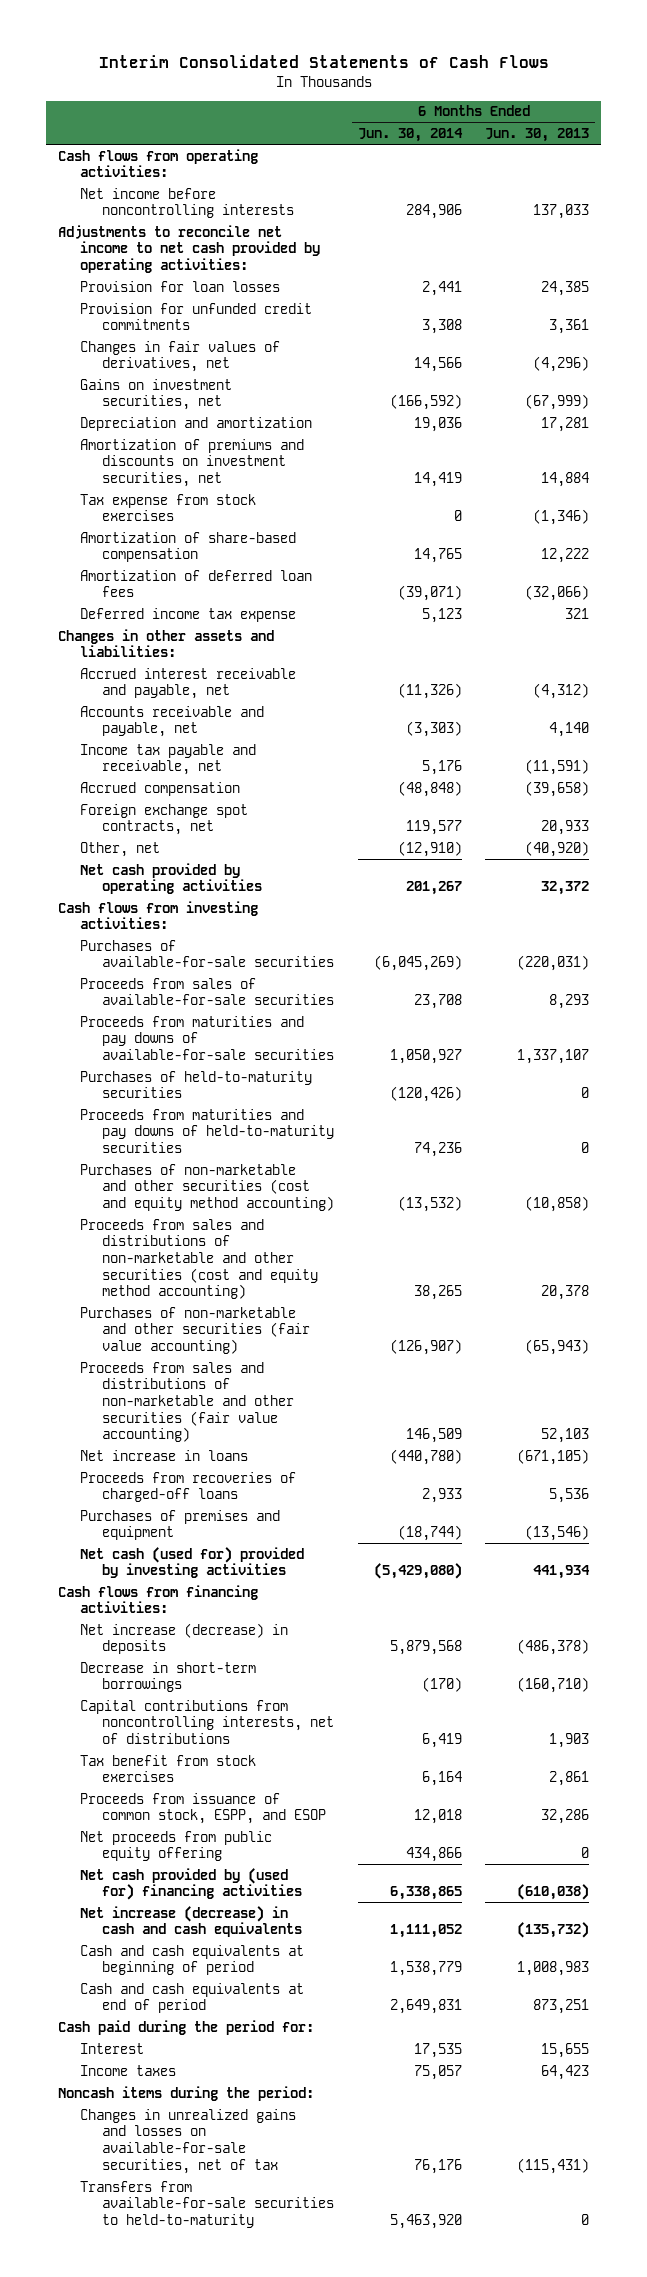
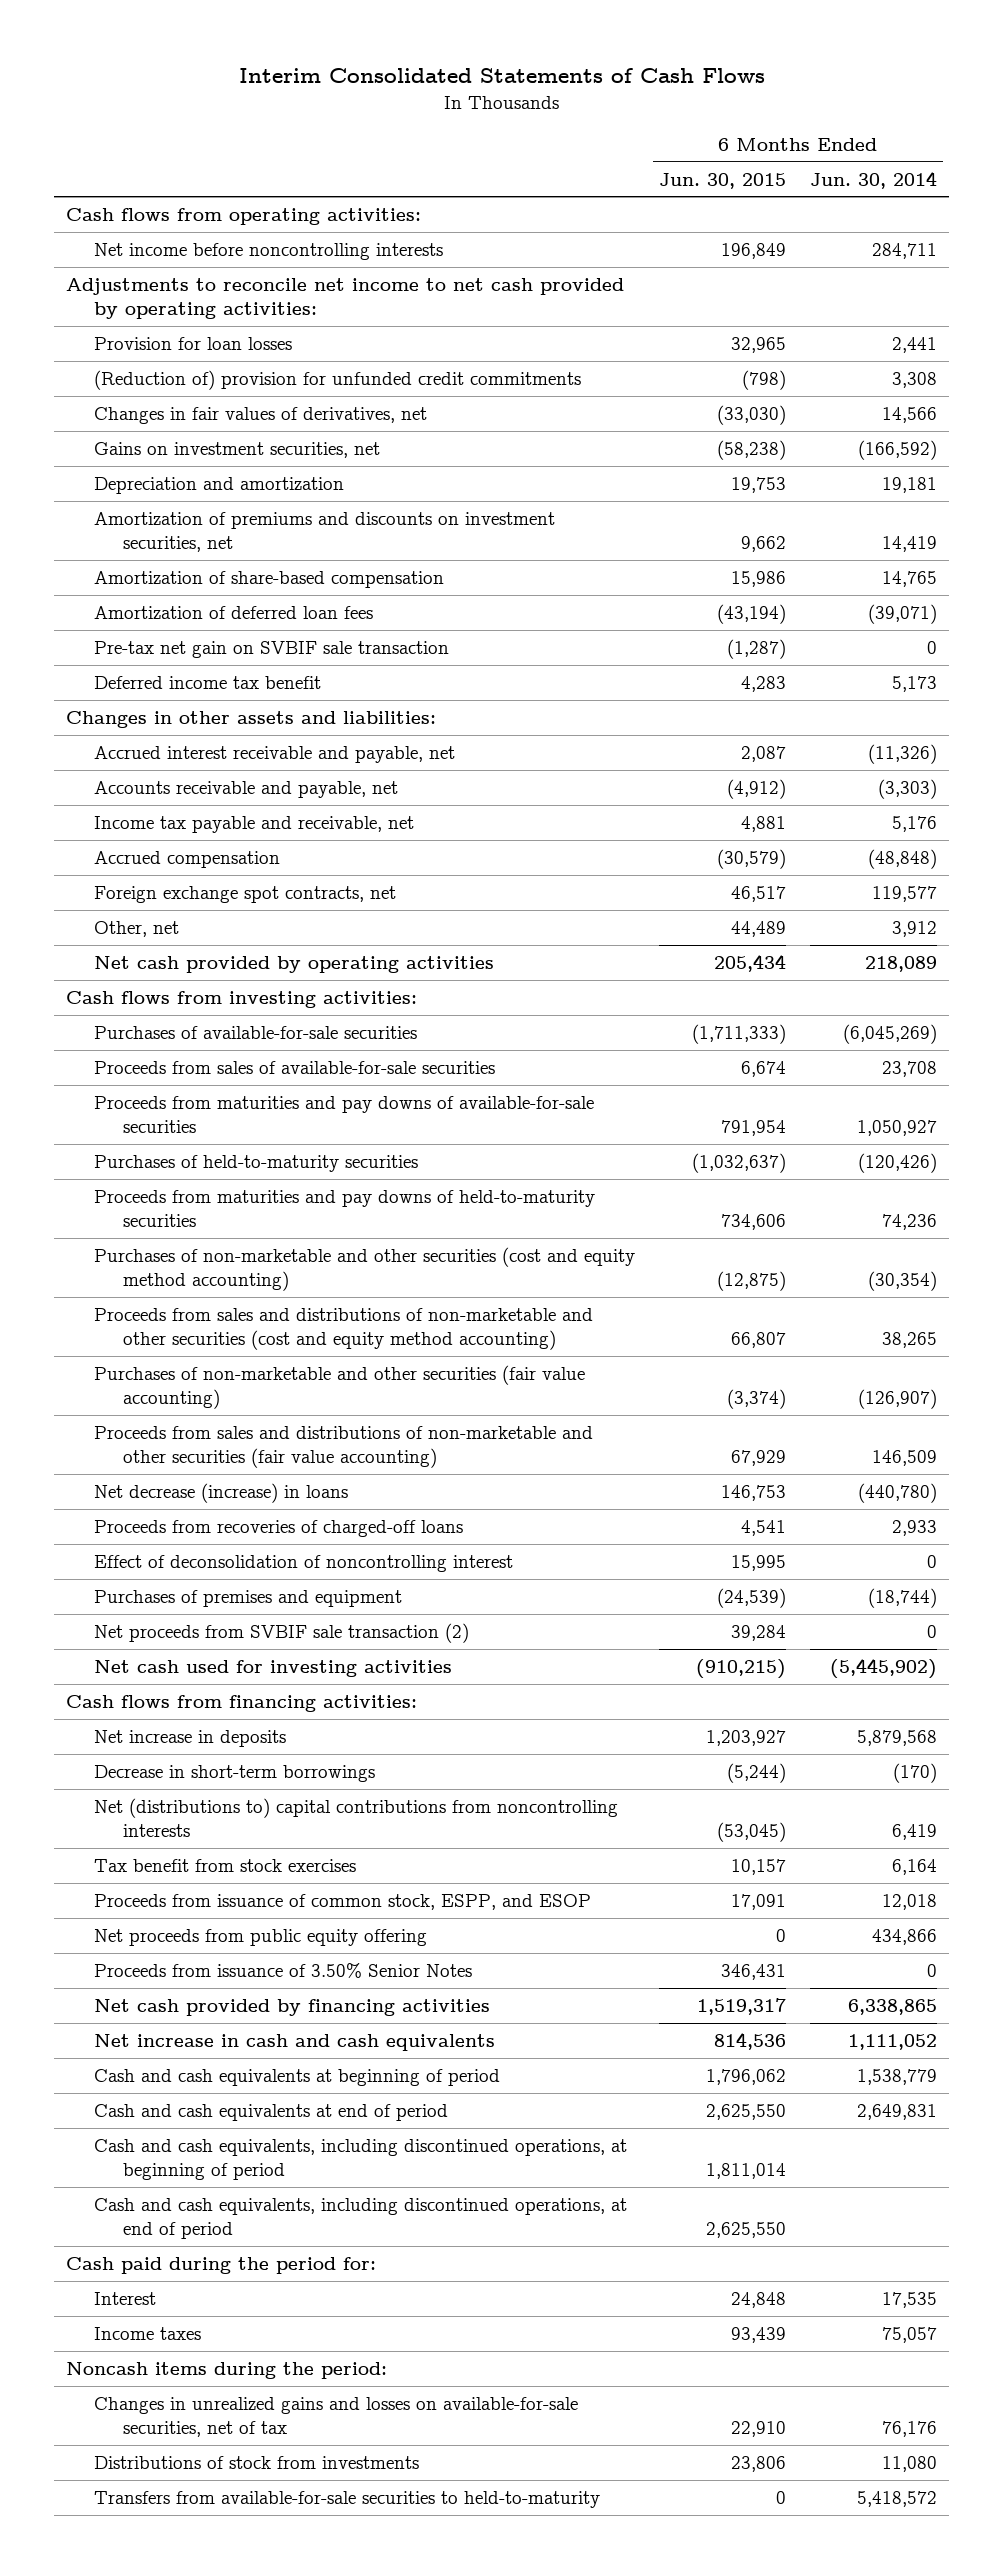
- | 6 Months Ended Jun. 30, 2014 | 6 Months Ended Jun. 30, 2013
+ | 6 Months Ended Jun. 30, 2015 | 6 Months Ended Jun. 30, 2014
- Net income before noncontrolling interests | 284,906 | 137,033
+ Net income before noncontrolling interests | 196,849 | 284,711
- Provision for unfunded credit commitments | 3,308 | 3,361
+ (Reduction of) provision for unfunded credit commitments | (798) | 3,308
- Depreciation and amortization | 19,036 | 17,281
+ Depreciation and amortization | 19,753 | 19,181
- Tax expense from stock exercises | 0 | (1,346)
- Deferred income tax expense | 5,123 | 321
+ Pre-tax net gain on SVBIF sale transaction | (1,287) | 0
+ Deferred income tax benefit | 4,283 | 5,173
- Other, net | (12,910) | (40,920)
- Net cash provided by operating activities | 201,267 | 32,372
+ Other, net | 44,489 | 3,912
+ Net cash provided by operating activities | 205,434 | 218,089
- Purchases of non-marketable and other securities (cost and equity method accounting) | (13,532) | (10,858)
+ Purchases of non-marketable and other securities (cost and equity method accounting) | (12,875) | (30,354)
- Net increase in loans | (440,780) | (671,105)
+ Net decrease (increase) in loans | 146,753 | (440,780)
+ Effect of deconsolidation of noncontrolling interest | 15,995 | 0
- Net cash (used for) provided by investing activities | (5,429,080) | 441,934
+ Net proceeds from SVBIF sale transaction (2) | 39,284 | 0
+ Net cash used for investing activities | (910,215) | (5,445,902)
- Net increase (decrease) in deposits | 5,879,568 | (486,378)
+ Net increase in deposits | 1,203,927 | 5,879,568
- Capital contributions from noncontrolling interests, net of distributions | 6,419 | 1,903
+ Net (distributions to) capital contributions from noncontrolling interests | (53,045) | 6,419
- Net cash provided by (used for) financing activities | 6,338,865 | (610,038)
- Net increase (decrease) in cash and cash equivalents | 1,111,052 | (135,732)
+ Proceeds from issuance of 3.50% Senior Notes | 346,431 | 0
+ Net cash provided by financing activities | 1,519,317 | 6,338,865
+ Net increase in cash and cash equivalents | 814,536 | 1,111,052
+ Cash and cash equivalents, including discontinued operations, at beginning of period | 1,811,014 |
+ Cash and cash equivalents, including discontinued operations, at end of period | 2,625,550 |
- Transfers from available-for-sale securities to held-to-maturity | 5,463,920 | 0
+ Distributions of stock from investments | 23,806 | 11,080
+ Transfers from available-for-sale securities to held-to-maturity | 0 | 5,418,572

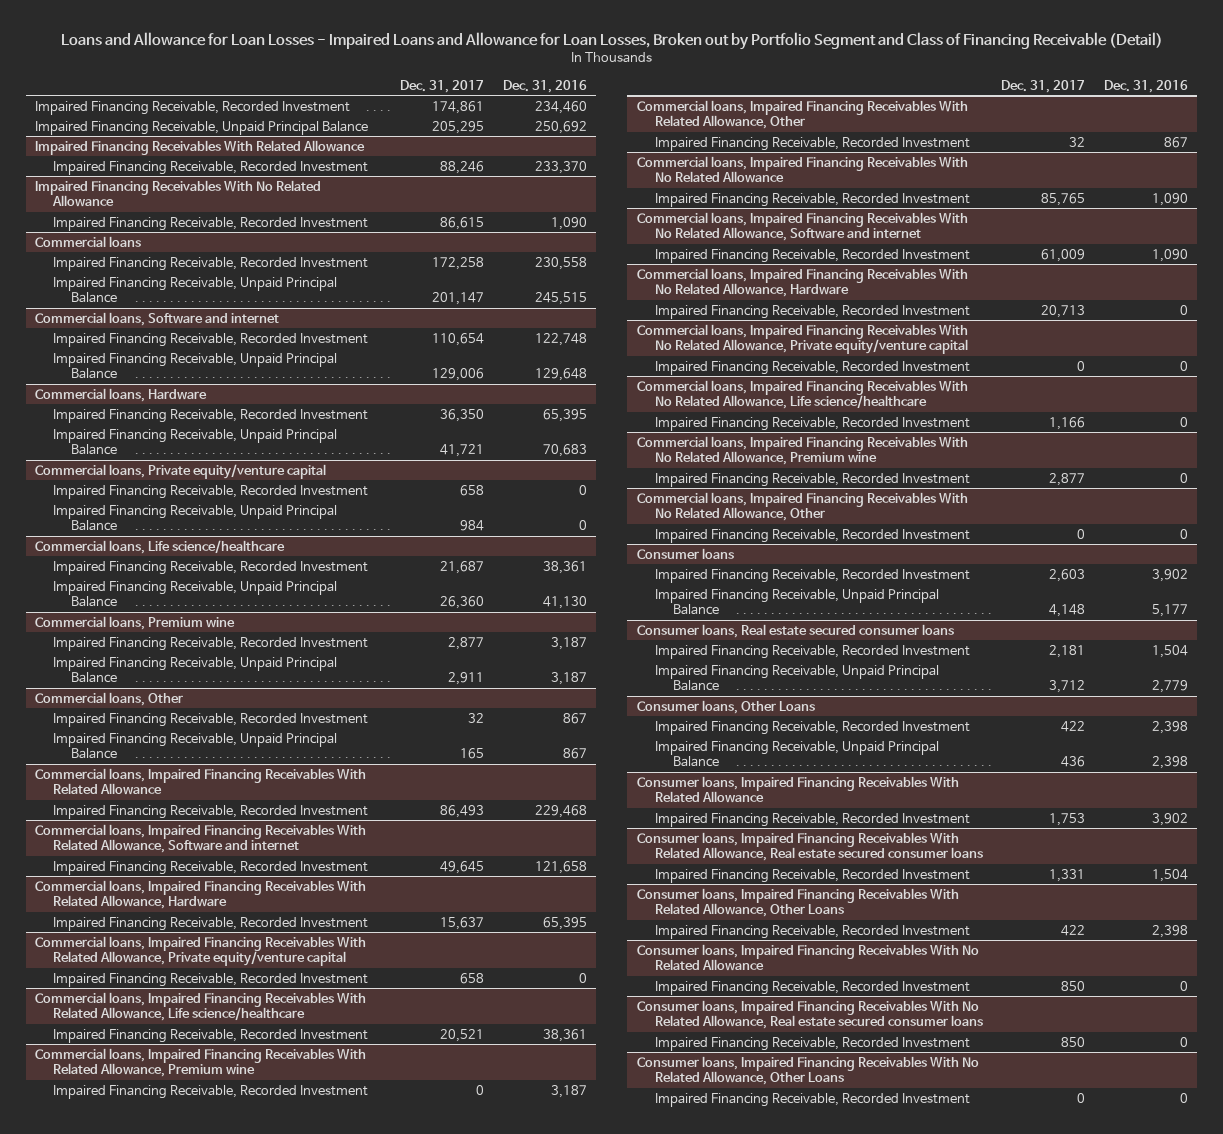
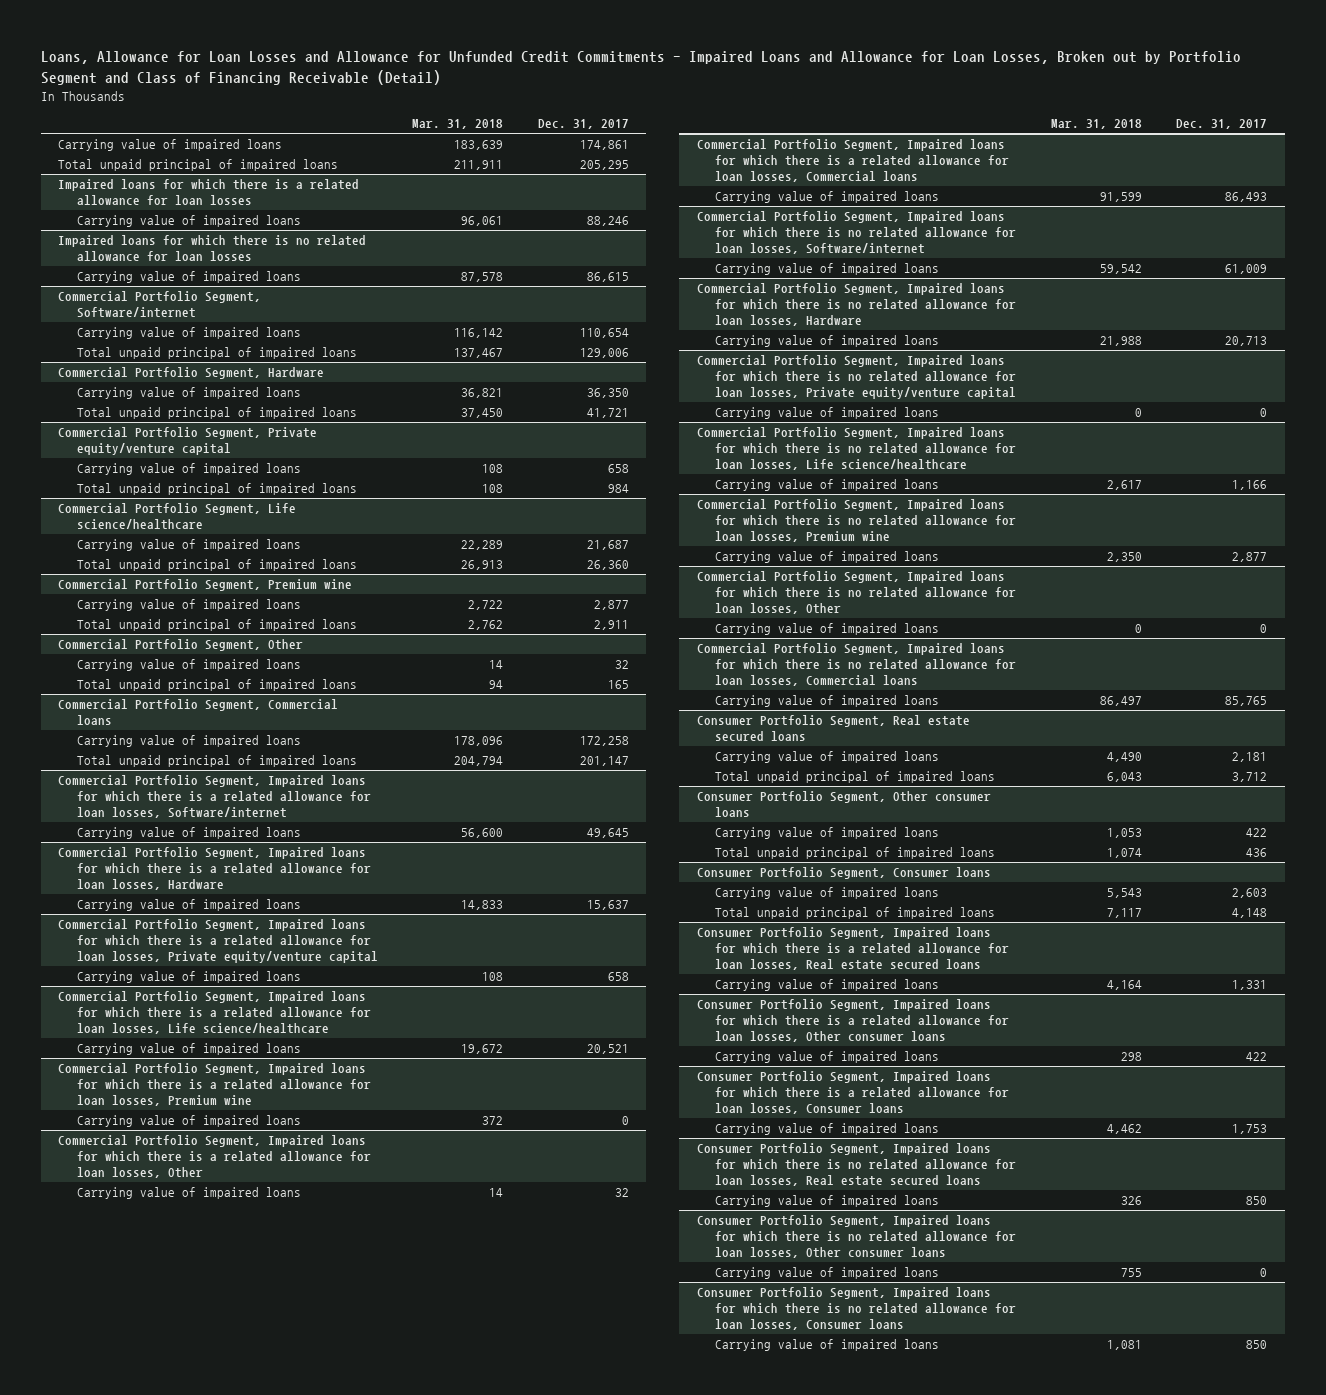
- Loans and Allowance for Loan Losses - Impaired Loans and Allowance for Loan Losses, Broken out by Portfolio Segment and Class of Financing Receivable (Detail)
+ Loans, Allowance for Loan Losses and Allowance for Unfunded Credit Commitments - Impaired Loans and Allowance for Loan Losses, Broken out by Portfolio Segment and Class of Financing Receivable (Detail)
- | Dec. 31, 2017 | Dec. 31, 2016
+ | Mar. 31, 2018 | Dec. 31, 2017
- Impaired Financing Receivable, Recorded Investment | 174,861 | 234,460
- Impaired Financing Receivable, Unpaid Principal Balance | 205,295 | 250,692
- Impaired Financing Receivables With Related Allowance
- Impaired Financing Receivable, Recorded Investment | 88,246 | 233,370
- Impaired Financing Receivables With No Related Allowance
- Impaired Financing Receivable, Recorded Investment | 86,615 | 1,090
- Commercial loans
- Impaired Financing Receivable, Recorded Investment | 172,258 | 230,558
- Impaired Financing Receivable, Unpaid Principal Balance | 201,147 | 245,515
- Commercial loans, Software and internet
- Impaired Financing Receivable, Recorded Investment | 110,654 | 122,748
- Impaired Financing Receivable, Unpaid Principal Balance | 129,006 | 129,648
- Commercial loans, Hardware
- Impaired Financing Receivable, Recorded Investment | 36,350 | 65,395
- Impaired Financing Receivable, Unpaid Principal Balance | 41,721 | 70,683
- Commercial loans, Private equity/venture capital
- Impaired Financing Receivable, Recorded Investment | 658 | 0
- Impaired Financing Receivable, Unpaid Principal Balance | 984 | 0
- Commercial loans, Life science/healthcare
- Impaired Financing Receivable, Recorded Investment | 21,687 | 38,361
- Impaired Financing Receivable, Unpaid Principal Balance | 26,360 | 41,130
- Commercial loans, Premium wine
- Impaired Financing Receivable, Recorded Investment | 2,877 | 3,187
- Impaired Financing Receivable, Unpaid Principal Balance | 2,911 | 3,187
- Commercial loans, Other
- Impaired Financing Receivable, Recorded Investment | 32 | 867
- Impaired Financing Receivable, Unpaid Principal Balance | 165 | 867
- Commercial loans, Impaired Financing Receivables With Related Allowance
- Impaired Financing Receivable, Recorded Investment | 86,493 | 229,468
- Commercial loans, Impaired Financing Receivables With Related Allowance, Software and internet
- Impaired Financing Receivable, Recorded Investment | 49,645 | 121,658
- Commercial loans, Impaired Financing Receivables With Related Allowance, Hardware
- Impaired Financing Receivable, Recorded Investment | 15,637 | 65,395
- Commercial loans, Impaired Financing Receivables With Related Allowance, Private equity/venture capital
- Impaired Financing Receivable, Recorded Investment | 658 | 0
- Commercial loans, Impaired Financing Receivables With Related Allowance, Life science/healthcare
- Impaired Financing Receivable, Recorded Investment | 20,521 | 38,361
- Commercial loans, Impaired Financing Receivables With Related Allowance, Premium wine
- Impaired Financing Receivable, Recorded Investment | 0 | 3,187
- Commercial loans, Impaired Financing Receivables With Related Allowance, Other
- Impaired Financing Receivable, Recorded Investment | 32 | 867
- Commercial loans, Impaired Financing Receivables With No Related Allowance
- Impaired Financing Receivable, Recorded Investment | 85,765 | 1,090
- Commercial loans, Impaired Financing Receivables With No Related Allowance, Software and internet
- Impaired Financing Receivable, Recorded Investment | 61,009 | 1,090
- Commercial loans, Impaired Financing Receivables With No Related Allowance, Hardware
- Impaired Financing Receivable, Recorded Investment | 20,713 | 0
- Commercial loans, Impaired Financing Receivables With No Related Allowance, Private equity/venture capital
- Impaired Financing Receivable, Recorded Investment | 0 | 0
- Commercial loans, Impaired Financing Receivables With No Related Allowance, Life science/healthcare
- Impaired Financing Receivable, Recorded Investment | 1,166 | 0
- Commercial loans, Impaired Financing Receivables With No Related Allowance, Premium wine
- Impaired Financing Receivable, Recorded Investment | 2,877 | 0
- Commercial loans, Impaired Financing Receivables With No Related Allowance, Other
- Impaired Financing Receivable, Recorded Investment | 0 | 0
- Consumer loans
- Impaired Financing Receivable, Recorded Investment | 2,603 | 3,902
- Impaired Financing Receivable, Unpaid Principal Balance | 4,148 | 5,177
- Consumer loans, Real estate secured consumer loans
- Impaired Financing Receivable, Recorded Investment | 2,181 | 1,504
- Impaired Financing Receivable, Unpaid Principal Balance | 3,712 | 2,779
- Consumer loans, Other Loans
- Impaired Financing Receivable, Recorded Investment | 422 | 2,398
- Impaired Financing Receivable, Unpaid Principal Balance | 436 | 2,398
- Consumer loans, Impaired Financing Receivables With Related Allowance
- Impaired Financing Receivable, Recorded Investment | 1,753 | 3,902
- Consumer loans, Impaired Financing Receivables With Related Allowance, Real estate secured consumer loans
- Impaired Financing Receivable, Recorded Investment | 1,331 | 1,504
- Consumer loans, Impaired Financing Receivables With Related Allowance, Other Loans
- Impaired Financing Receivable, Recorded Investment | 422 | 2,398
- Consumer loans, Impaired Financing Receivables With No Related Allowance
- Impaired Financing Receivable, Recorded Investment | 850 | 0
- Consumer loans, Impaired Financing Receivables With No Related Allowance, Real estate secured consumer loans
- Impaired Financing Receivable, Recorded Investment | 850 | 0
- Consumer loans, Impaired Financing Receivables With No Related Allowance, Other Loans
- Impaired Financing Receivable, Recorded Investment | 0 | 0
+ Carrying value of impaired loans | 183,639 | 174,861
+ Total unpaid principal of impaired loans | 211,911 | 205,295
+ Impaired loans for which there is a related allowance for loan losses
+ Carrying value of impaired loans | 96,061 | 88,246
+ Impaired loans for which there is no related allowance for loan losses
+ Carrying value of impaired loans | 87,578 | 86,615
+ Commercial Portfolio Segment, Software/internet
+ Carrying value of impaired loans | 116,142 | 110,654
+ Total unpaid principal of impaired loans | 137,467 | 129,006
+ Commercial Portfolio Segment, Hardware
+ Carrying value of impaired loans | 36,821 | 36,350
+ Total unpaid principal of impaired loans | 37,450 | 41,721
+ Commercial Portfolio Segment, Private equity/venture capital
+ Carrying value of impaired loans | 108 | 658
+ Total unpaid principal of impaired loans | 108 | 984
+ Commercial Portfolio Segment, Life science/healthcare
+ Carrying value of impaired loans | 22,289 | 21,687
+ Total unpaid principal of impaired loans | 26,913 | 26,360
+ Commercial Portfolio Segment, Premium wine
+ Carrying value of impaired loans | 2,722 | 2,877
+ Total unpaid principal of impaired loans | 2,762 | 2,911
+ Commercial Portfolio Segment, Other
+ Carrying value of impaired loans | 14 | 32
+ Total unpaid principal of impaired loans | 94 | 165
+ Commercial Portfolio Segment, Commercial loans
+ Carrying value of impaired loans | 178,096 | 172,258
+ Total unpaid principal of impaired loans | 204,794 | 201,147
+ Commercial Portfolio Segment, Impaired loans for which there is a related allowance for loan losses, Software/internet
+ Carrying value of impaired loans | 56,600 | 49,645
+ Commercial Portfolio Segment, Impaired loans for which there is a related allowance for loan losses, Hardware
+ Carrying value of impaired loans | 14,833 | 15,637
+ Commercial Portfolio Segment, Impaired loans for which there is a related allowance for loan losses, Private equity/venture capital
+ Carrying value of impaired loans | 108 | 658
+ Commercial Portfolio Segment, Impaired loans for which there is a related allowance for loan losses, Life science/healthcare
+ Carrying value of impaired loans | 19,672 | 20,521
+ Commercial Portfolio Segment, Impaired loans for which there is a related allowance for loan losses, Premium wine
+ Carrying value of impaired loans | 372 | 0
+ Commercial Portfolio Segment, Impaired loans for which there is a related allowance for loan losses, Other
+ Carrying value of impaired loans | 14 | 32
+ Commercial Portfolio Segment, Impaired loans for which there is a related allowance for loan losses, Commercial loans
+ Carrying value of impaired loans | 91,599 | 86,493
+ Commercial Portfolio Segment, Impaired loans for which there is no related allowance for loan losses, Software/internet
+ Carrying value of impaired loans | 59,542 | 61,009
+ Commercial Portfolio Segment, Impaired loans for which there is no related allowance for loan losses, Hardware
+ Carrying value of impaired loans | 21,988 | 20,713
+ Commercial Portfolio Segment, Impaired loans for which there is no related allowance for loan losses, Private equity/venture capital
+ Carrying value of impaired loans | 0 | 0
+ Commercial Portfolio Segment, Impaired loans for which there is no related allowance for loan losses, Life science/healthcare
+ Carrying value of impaired loans | 2,617 | 1,166
+ Commercial Portfolio Segment, Impaired loans for which there is no related allowance for loan losses, Premium wine
+ Carrying value of impaired loans | 2,350 | 2,877
+ Commercial Portfolio Segment, Impaired loans for which there is no related allowance for loan losses, Other
+ Carrying value of impaired loans | 0 | 0
+ Commercial Portfolio Segment, Impaired loans for which there is no related allowance for loan losses, Commercial loans
+ Carrying value of impaired loans | 86,497 | 85,765
+ Consumer Portfolio Segment, Real estate secured loans
+ Carrying value of impaired loans | 4,490 | 2,181
+ Total unpaid principal of impaired loans | 6,043 | 3,712
+ Consumer Portfolio Segment, Other consumer loans
+ Carrying value of impaired loans | 1,053 | 422
+ Total unpaid principal of impaired loans | 1,074 | 436
+ Consumer Portfolio Segment, Consumer loans
+ Carrying value of impaired loans | 5,543 | 2,603
+ Total unpaid principal of impaired loans | 7,117 | 4,148
+ Consumer Portfolio Segment, Impaired loans for which there is a related allowance for loan losses, Real estate secured loans
+ Carrying value of impaired loans | 4,164 | 1,331
+ Consumer Portfolio Segment, Impaired loans for which there is a related allowance for loan losses, Other consumer loans
+ Carrying value of impaired loans | 298 | 422
+ Consumer Portfolio Segment, Impaired loans for which there is a related allowance for loan losses, Consumer loans
+ Carrying value of impaired loans | 4,462 | 1,753
+ Consumer Portfolio Segment, Impaired loans for which there is no related allowance for loan losses, Real estate secured loans
+ Carrying value of impaired loans | 326 | 850
+ Consumer Portfolio Segment, Impaired loans for which there is no related allowance for loan losses, Other consumer loans
+ Carrying value of impaired loans | 755 | 0
+ Consumer Portfolio Segment, Impaired loans for which there is no related allowance for loan losses, Consumer loans
+ Carrying value of impaired loans | 1,081 | 850

